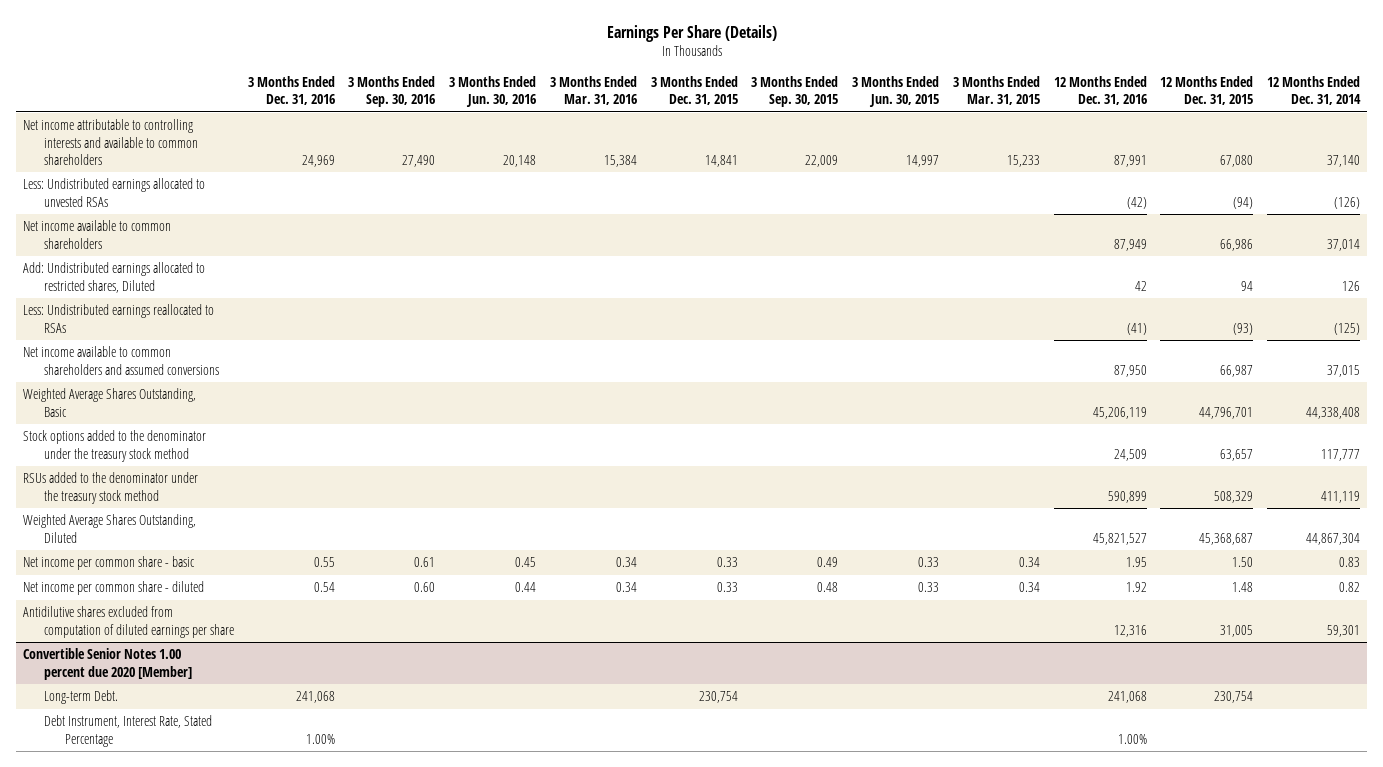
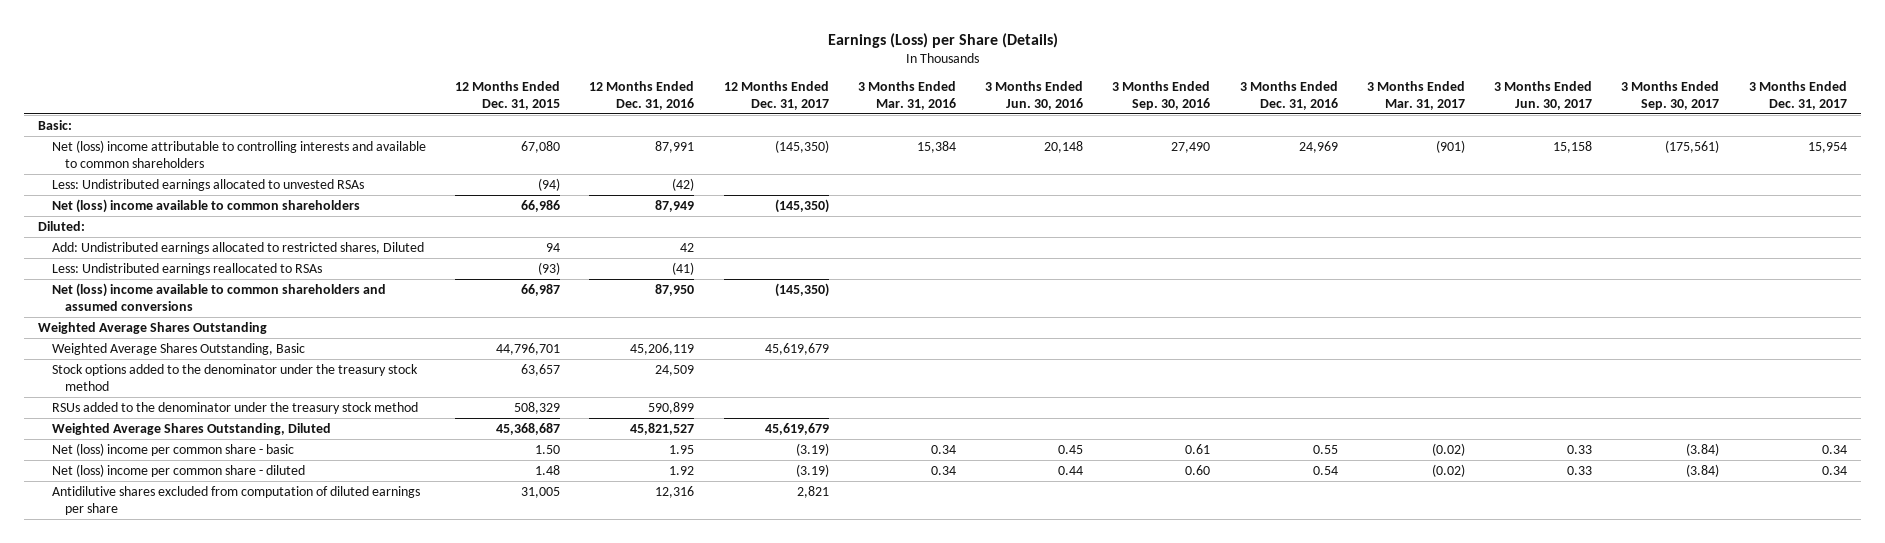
- Earnings Per Share (Details)
+ Earnings (Loss) per Share (Details)
- | 3 Months Ended Dec. 31, 2016 | 3 Months Ended Sep. 30, 2016 | 3 Months Ended Jun. 30, 2016 | 3 Months Ended Mar. 31, 2016 | 3 Months Ended Dec. 31, 2015 | 3 Months Ended Sep. 30, 2015 | 3 Months Ended Jun. 30, 2015 | 3 Months Ended Mar. 31, 2015 | 12 Months Ended Dec. 31, 2016 | 12 Months Ended Dec. 31, 2015 | 12 Months Ended Dec. 31, 2014
+ | 12 Months Ended Dec. 31, 2015 | 12 Months Ended Dec. 31, 2016 | 12 Months Ended Dec. 31, 2017 | 3 Months Ended Mar. 31, 2016 | 3 Months Ended Jun. 30, 2016 | 3 Months Ended Sep. 30, 2016 | 3 Months Ended Dec. 31, 2016 | 3 Months Ended Mar. 31, 2017 | 3 Months Ended Jun. 30, 2017 | 3 Months Ended Sep. 30, 2017 | 3 Months Ended Dec. 31, 2017
- Net income attributable to controlling interests and available to common shareholders | 24,969 | 27,490 | 20,148 | 15,384 | 14,841 | 22,009 | 14,997 | 15,233 | 87,991 | 67,080 | 37,140
+ Basic:
+ Net (loss) income attributable to controlling interests and available to common shareholders | 67,080 | 87,991 | (145,350) | 15,384 | 20,148 | 27,490 | 24,969 | (901) | 15,158 | (175,561) | 15,954
- Net income available to common shareholders | | | | | | | | | 87,949 | 66,986 | 37,014
+ Net (loss) income available to common shareholders | 66,986 | 87,949 | (145,350) | | | | | | | |
+ Diluted:
- Net income available to common shareholders and assumed conversions | | | | | | | | | 87,950 | 66,987 | 37,015
+ Net (loss) income available to common shareholders and assumed conversions | 66,987 | 87,950 | (145,350) | | | | | | | |
+ Weighted Average Shares Outstanding
- Net income per common share - basic | 0.55 | 0.61 | 0.45 | 0.34 | 0.33 | 0.49 | 0.33 | 0.34 | 1.95 | 1.50 | 0.83
- Net income per common share - diluted | 0.54 | 0.60 | 0.44 | 0.34 | 0.33 | 0.48 | 0.33 | 0.34 | 1.92 | 1.48 | 0.82
+ Net (loss) income per common share - basic | 1.50 | 1.95 | (3.19) | 0.34 | 0.45 | 0.61 | 0.55 | (0.02) | 0.33 | (3.84) | 0.34
+ Net (loss) income per common share - diluted | 1.48 | 1.92 | (3.19) | 0.34 | 0.44 | 0.60 | 0.54 | (0.02) | 0.33 | (3.84) | 0.34
- Convertible Senior Notes 1.00 percent due 2020 [Member]
- Long-term Debt. | 241,068 | | | | 230,754 | | | | 241,068 | 230,754 |
- Debt Instrument, Interest Rate, Stated Percentage | 1.00% | | | | | | | | 1.00% | |

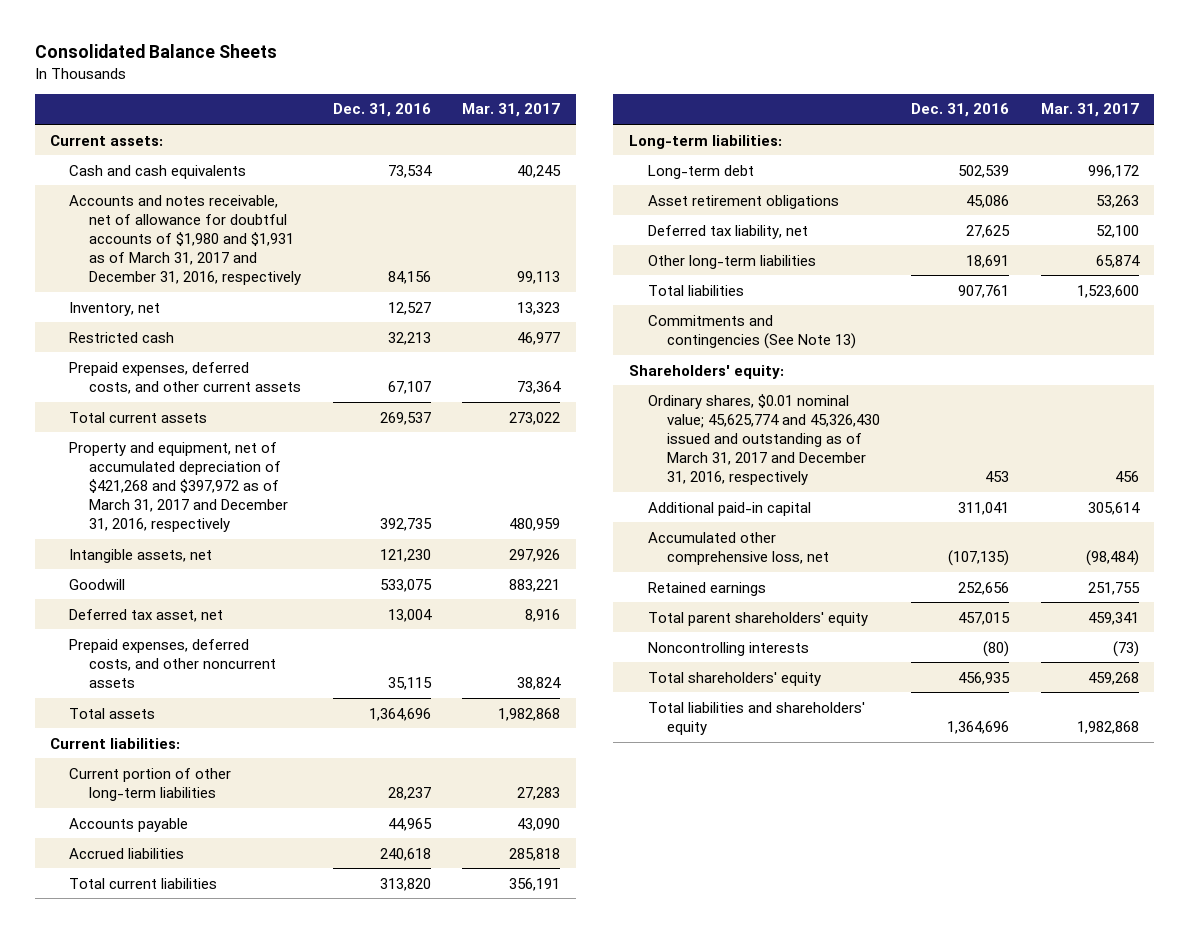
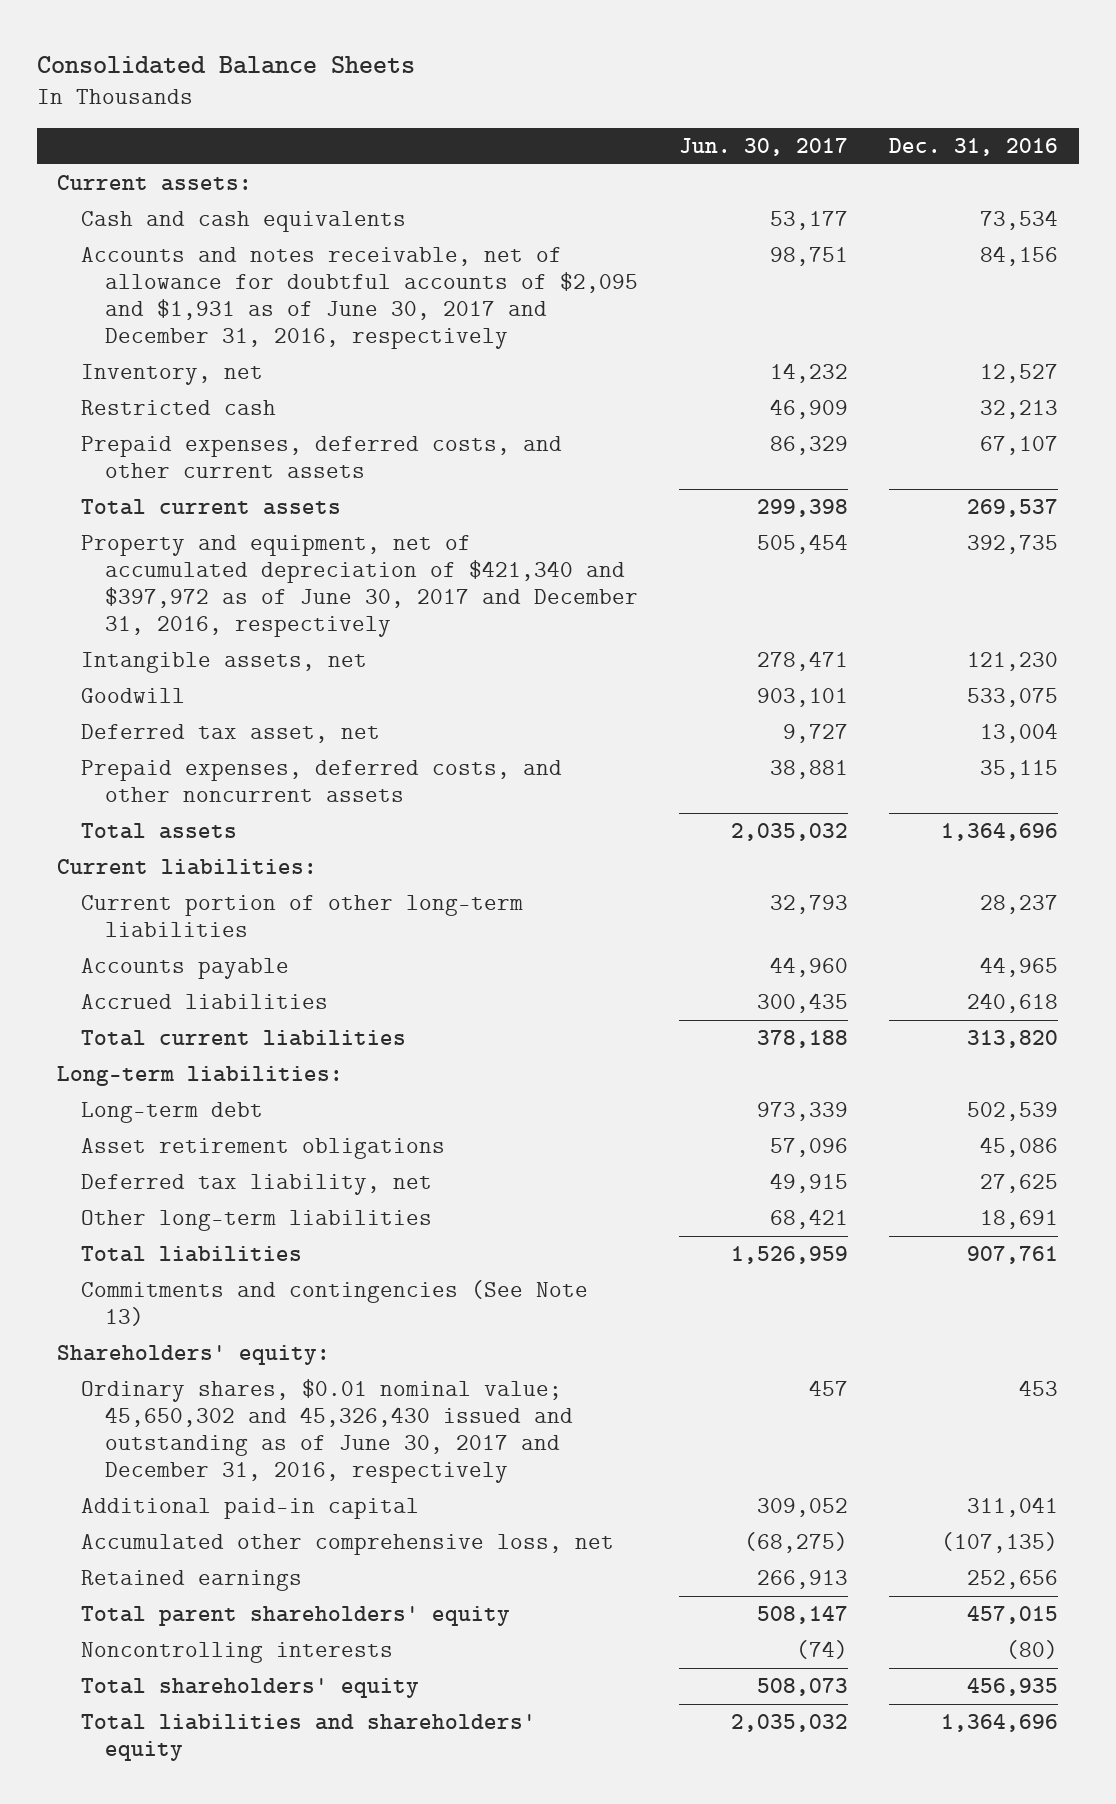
- | Dec. 31, 2016 | Mar. 31, 2017
+ | Jun. 30, 2017 | Dec. 31, 2016
- Accounts and notes receivable, net of allowance for doubtful accounts of $1,980 and $1,931 as of March 31, 2017 and December 31, 2016, respectively | 84,156 | 99,113
+ Accounts and notes receivable, net of allowance for doubtful accounts of $2,095 and $1,931 as of June 30, 2017 and December 31, 2016, respectively | 98,751 | 84,156
- Property and equipment, net of accumulated depreciation of $421,268 and $397,972 as of March 31, 2017 and December 31, 2016, respectively | 392,735 | 480,959
+ Property and equipment, net of accumulated depreciation of $421,340 and $397,972 as of June 30, 2017 and December 31, 2016, respectively | 505,454 | 392,735
- Ordinary shares, $0.01 nominal value; 45,625,774 and 45,326,430 issued and outstanding as of March 31, 2017 and December 31, 2016, respectively | 453 | 456
+ Ordinary shares, $0.01 nominal value; 45,650,302 and 45,326,430 issued and outstanding as of June 30, 2017 and December 31, 2016, respectively | 457 | 453

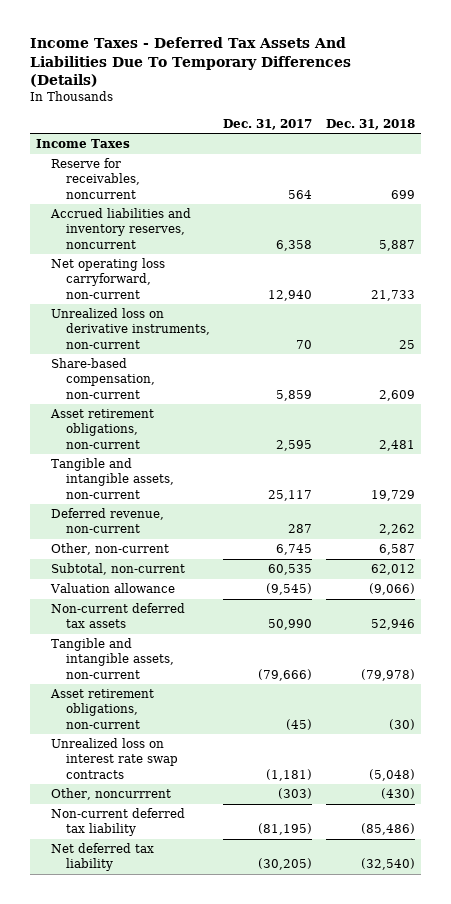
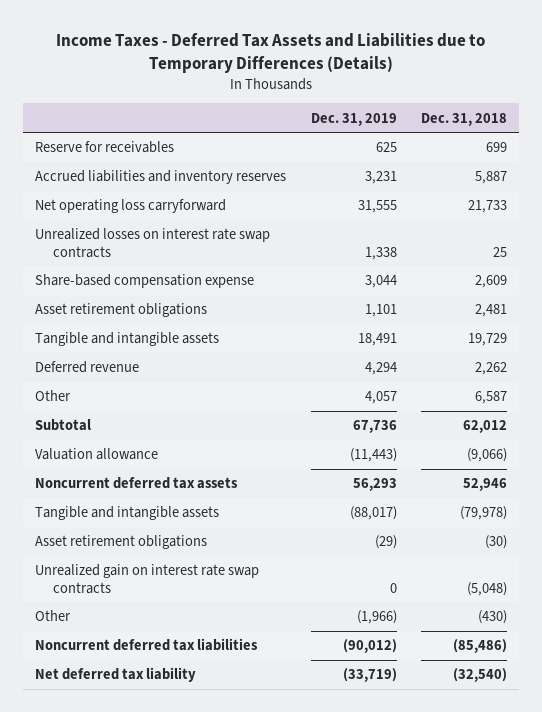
- Income Taxes - Deferred Tax Assets And Liabilities Due To Temporary Differences (Details)
+ Income Taxes - Deferred Tax Assets and Liabilities due to Temporary Differences (Details)
- | Dec. 31, 2017 | Dec. 31, 2018
+ | Dec. 31, 2019 | Dec. 31, 2018
- Income Taxes
- Reserve for receivables, noncurrent | 564 | 699
- Accrued liabilities and inventory reserves, noncurrent | 6,358 | 5,887
- Net operating loss carryforward, non-current | 12,940 | 21,733
- Unrealized loss on derivative instruments, non-current | 70 | 25
- Share-based compensation, non-current | 5,859 | 2,609
- Asset retirement obligations, non-current | 2,595 | 2,481
- Tangible and intangible assets, non-current | 25,117 | 19,729
- Deferred revenue, non-current | 287 | 2,262
- Other, non-current | 6,745 | 6,587
- Subtotal, non-current | 60,535 | 62,012
+ Reserve for receivables | 625 | 699
+ Accrued liabilities and inventory reserves | 3,231 | 5,887
+ Net operating loss carryforward | 31,555 | 21,733
+ Unrealized losses on interest rate swap contracts | 1,338 | 25
+ Share-based compensation expense | 3,044 | 2,609
+ Asset retirement obligations | 1,101 | 2,481
+ Tangible and intangible assets | 18,491 | 19,729
+ Deferred revenue | 4,294 | 2,262
+ Other | 4,057 | 6,587
+ Subtotal | 67,736 | 62,012
- Non-current deferred tax assets | 50,990 | 52,946
- Tangible and intangible assets, non-current | (79,666) | (79,978)
- Asset retirement obligations, non-current | (45) | (30)
- Unrealized loss on interest rate swap contracts | (1,181) | (5,048)
- Other, noncurrrent | (303) | (430)
- Non-current deferred tax liability | (81,195) | (85,486)
+ Noncurrent deferred tax assets | 56,293 | 52,946
+ Tangible and intangible assets | (88,017) | (79,978)
+ Asset retirement obligations | (29) | (30)
+ Unrealized gain on interest rate swap contracts | 0 | (5,048)
+ Other | (1,966) | (430)
+ Noncurrent deferred tax liabilities | (90,012) | (85,486)

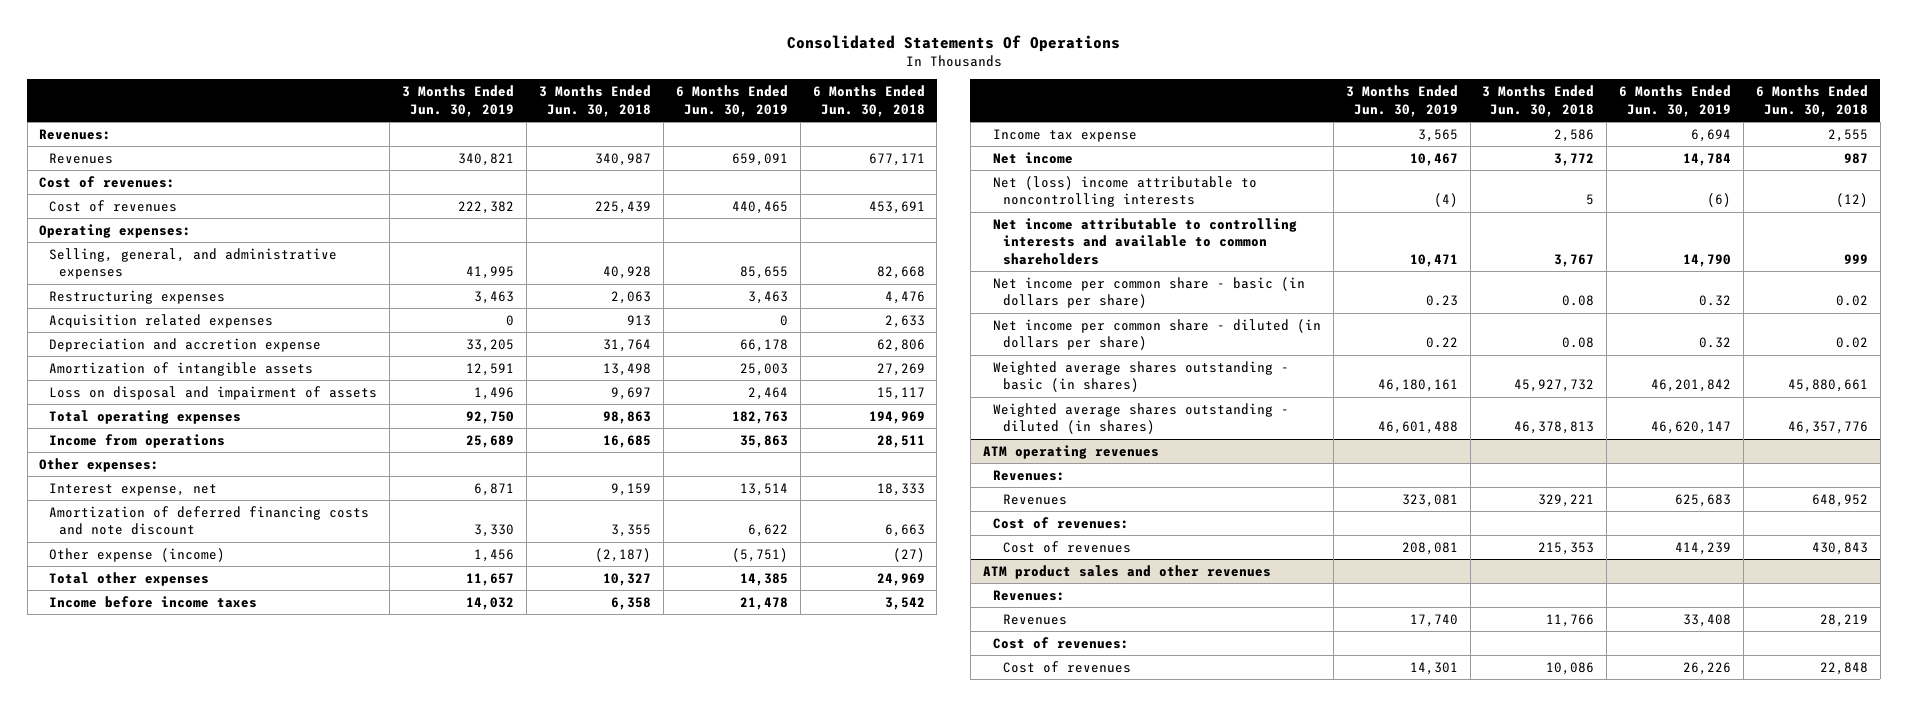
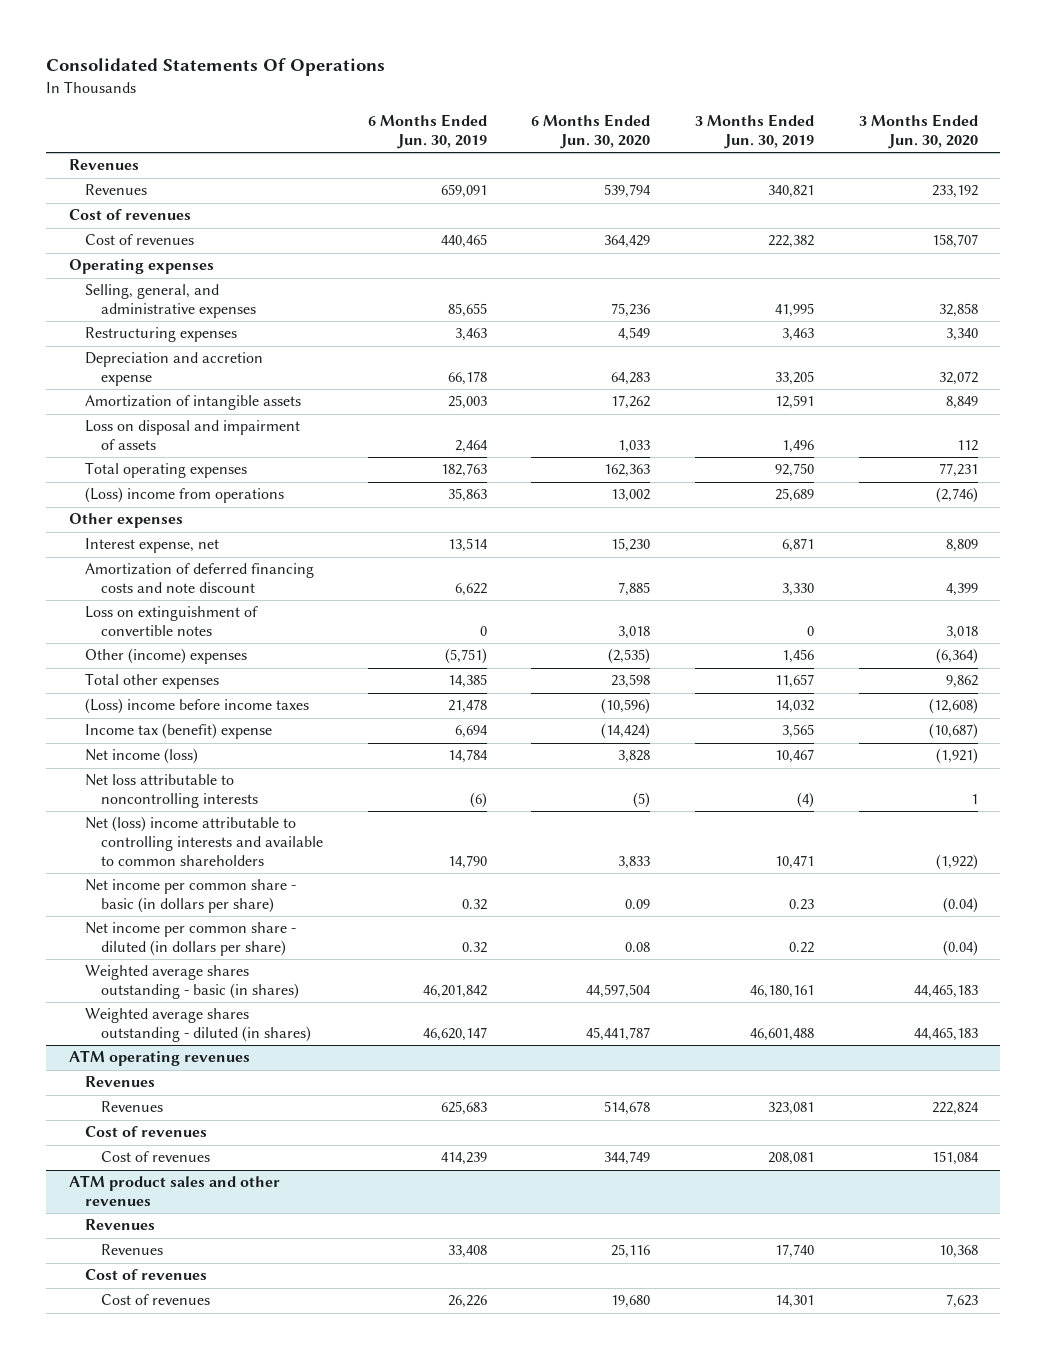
- | 3 Months Ended Jun. 30, 2019 | 3 Months Ended Jun. 30, 2018 | 6 Months Ended Jun. 30, 2019 | 6 Months Ended Jun. 30, 2018
+ | 6 Months Ended Jun. 30, 2019 | 6 Months Ended Jun. 30, 2020 | 3 Months Ended Jun. 30, 2019 | 3 Months Ended Jun. 30, 2020
- Revenues:
+ Revenues
- Cost of revenues:
+ Cost of revenues
- Operating expenses:
+ Operating expenses
- Acquisition related expenses | 0 | 913 | 0 | 2,633
- Income from operations | 25,689 | 16,685 | 35,863 | 28,511
- Other expenses:
+ (Loss) income from operations | 35,863 | 13,002 | 25,689 | (2,746)
+ Other expenses
- Other expense (income) | 1,456 | (2,187) | (5,751) | (27)
+ Loss on extinguishment of convertible notes | 0 | 3,018 | 0 | 3,018
+ Other (income) expenses | (5,751) | (2,535) | 1,456 | (6,364)
- Income before income taxes | 14,032 | 6,358 | 21,478 | 3,542
- Income tax expense | 3,565 | 2,586 | 6,694 | 2,555
- Net income | 10,467 | 3,772 | 14,784 | 987
- Net (loss) income attributable to noncontrolling interests | (4) | 5 | (6) | (12)
- Net income attributable to controlling interests and available to common shareholders | 10,471 | 3,767 | 14,790 | 999
+ (Loss) income before income taxes | 21,478 | (10,596) | 14,032 | (12,608)
+ Income tax (benefit) expense | 6,694 | (14,424) | 3,565 | (10,687)
+ Net income (loss) | 14,784 | 3,828 | 10,467 | (1,921)
+ Net loss attributable to noncontrolling interests | (6) | (5) | (4) | 1
+ Net (loss) income attributable to controlling interests and available to common shareholders | 14,790 | 3,833 | 10,471 | (1,922)
@ ATM operating revenues
- Revenues:
+ Revenues
- Cost of revenues:
+ Cost of revenues
@ ATM product sales and other revenues
- Revenues:
+ Revenues
- Cost of revenues:
+ Cost of revenues

